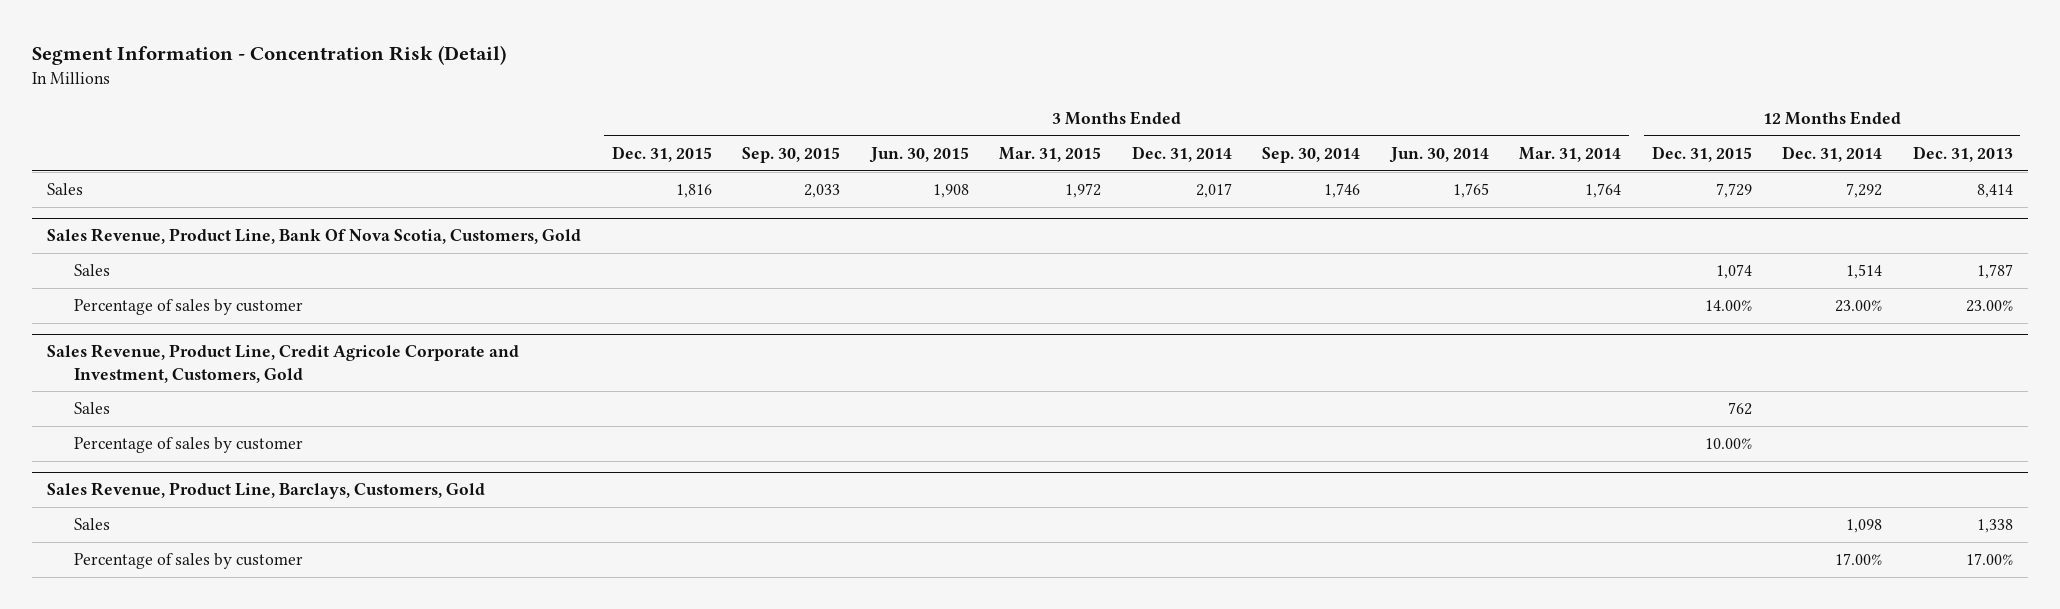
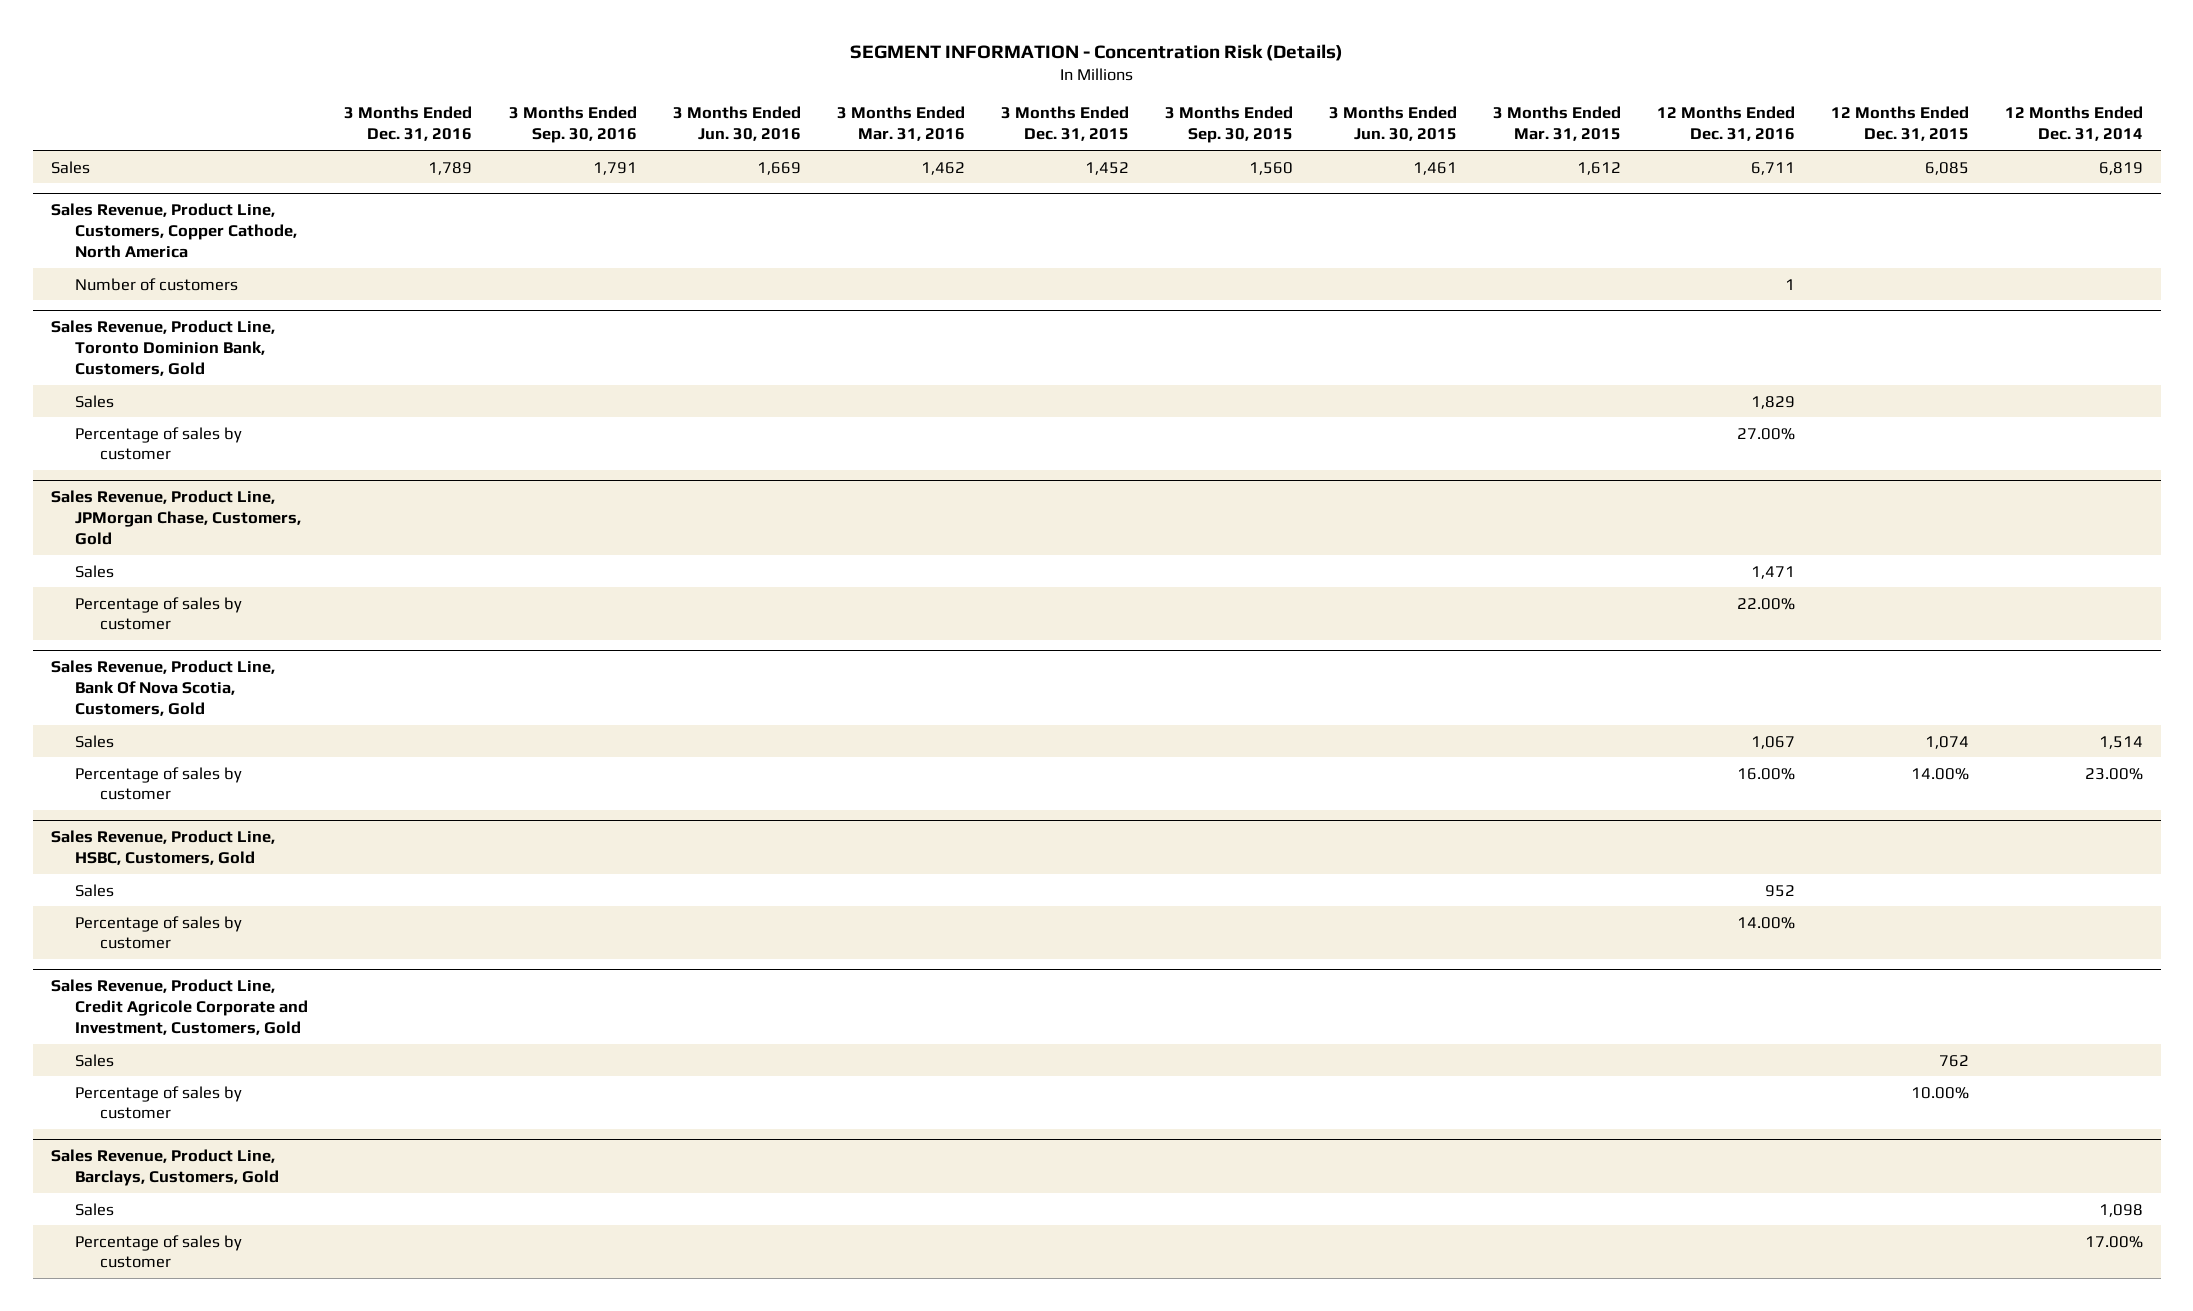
- Segment Information - Concentration Risk (Detail)
+ SEGMENT INFORMATION - Concentration Risk (Details)
- | 3 Months Ended Dec. 31, 2015 | 3 Months Ended Sep. 30, 2015 | 3 Months Ended Jun. 30, 2015 | 3 Months Ended Mar. 31, 2015 | 3 Months Ended Dec. 31, 2014 | 3 Months Ended Sep. 30, 2014 | 3 Months Ended Jun. 30, 2014 | 3 Months Ended Mar. 31, 2014 | 12 Months Ended Dec. 31, 2015 | 12 Months Ended Dec. 31, 2014 | 12 Months Ended Dec. 31, 2013
+ | 3 Months Ended Dec. 31, 2016 | 3 Months Ended Sep. 30, 2016 | 3 Months Ended Jun. 30, 2016 | 3 Months Ended Mar. 31, 2016 | 3 Months Ended Dec. 31, 2015 | 3 Months Ended Sep. 30, 2015 | 3 Months Ended Jun. 30, 2015 | 3 Months Ended Mar. 31, 2015 | 12 Months Ended Dec. 31, 2016 | 12 Months Ended Dec. 31, 2015 | 12 Months Ended Dec. 31, 2014
- Sales | 1,816 | 2,033 | 1,908 | 1,972 | 2,017 | 1,746 | 1,765 | 1,764 | 7,729 | 7,292 | 8,414
+ Sales | 1,789 | 1,791 | 1,669 | 1,462 | 1,452 | 1,560 | 1,461 | 1,612 | 6,711 | 6,085 | 6,819
+ Sales Revenue, Product Line, Customers, Copper Cathode, North America
+ Number of customers | | | | | | | | | 1 | |
+ Sales Revenue, Product Line, Toronto Dominion Bank, Customers, Gold
+ Sales | | | | | | | | | 1,829 | |
+ Percentage of sales by customer | | | | | | | | | 27.00% | |
+ Sales Revenue, Product Line, JPMorgan Chase, Customers, Gold
+ Sales | | | | | | | | | 1,471 | |
+ Percentage of sales by customer | | | | | | | | | 22.00% | |
+ Sales Revenue, Product Line, HSBC, Customers, Gold
+ Sales | | | | | | | | | 952 | |
+ Percentage of sales by customer | | | | | | | | | 14.00% | |

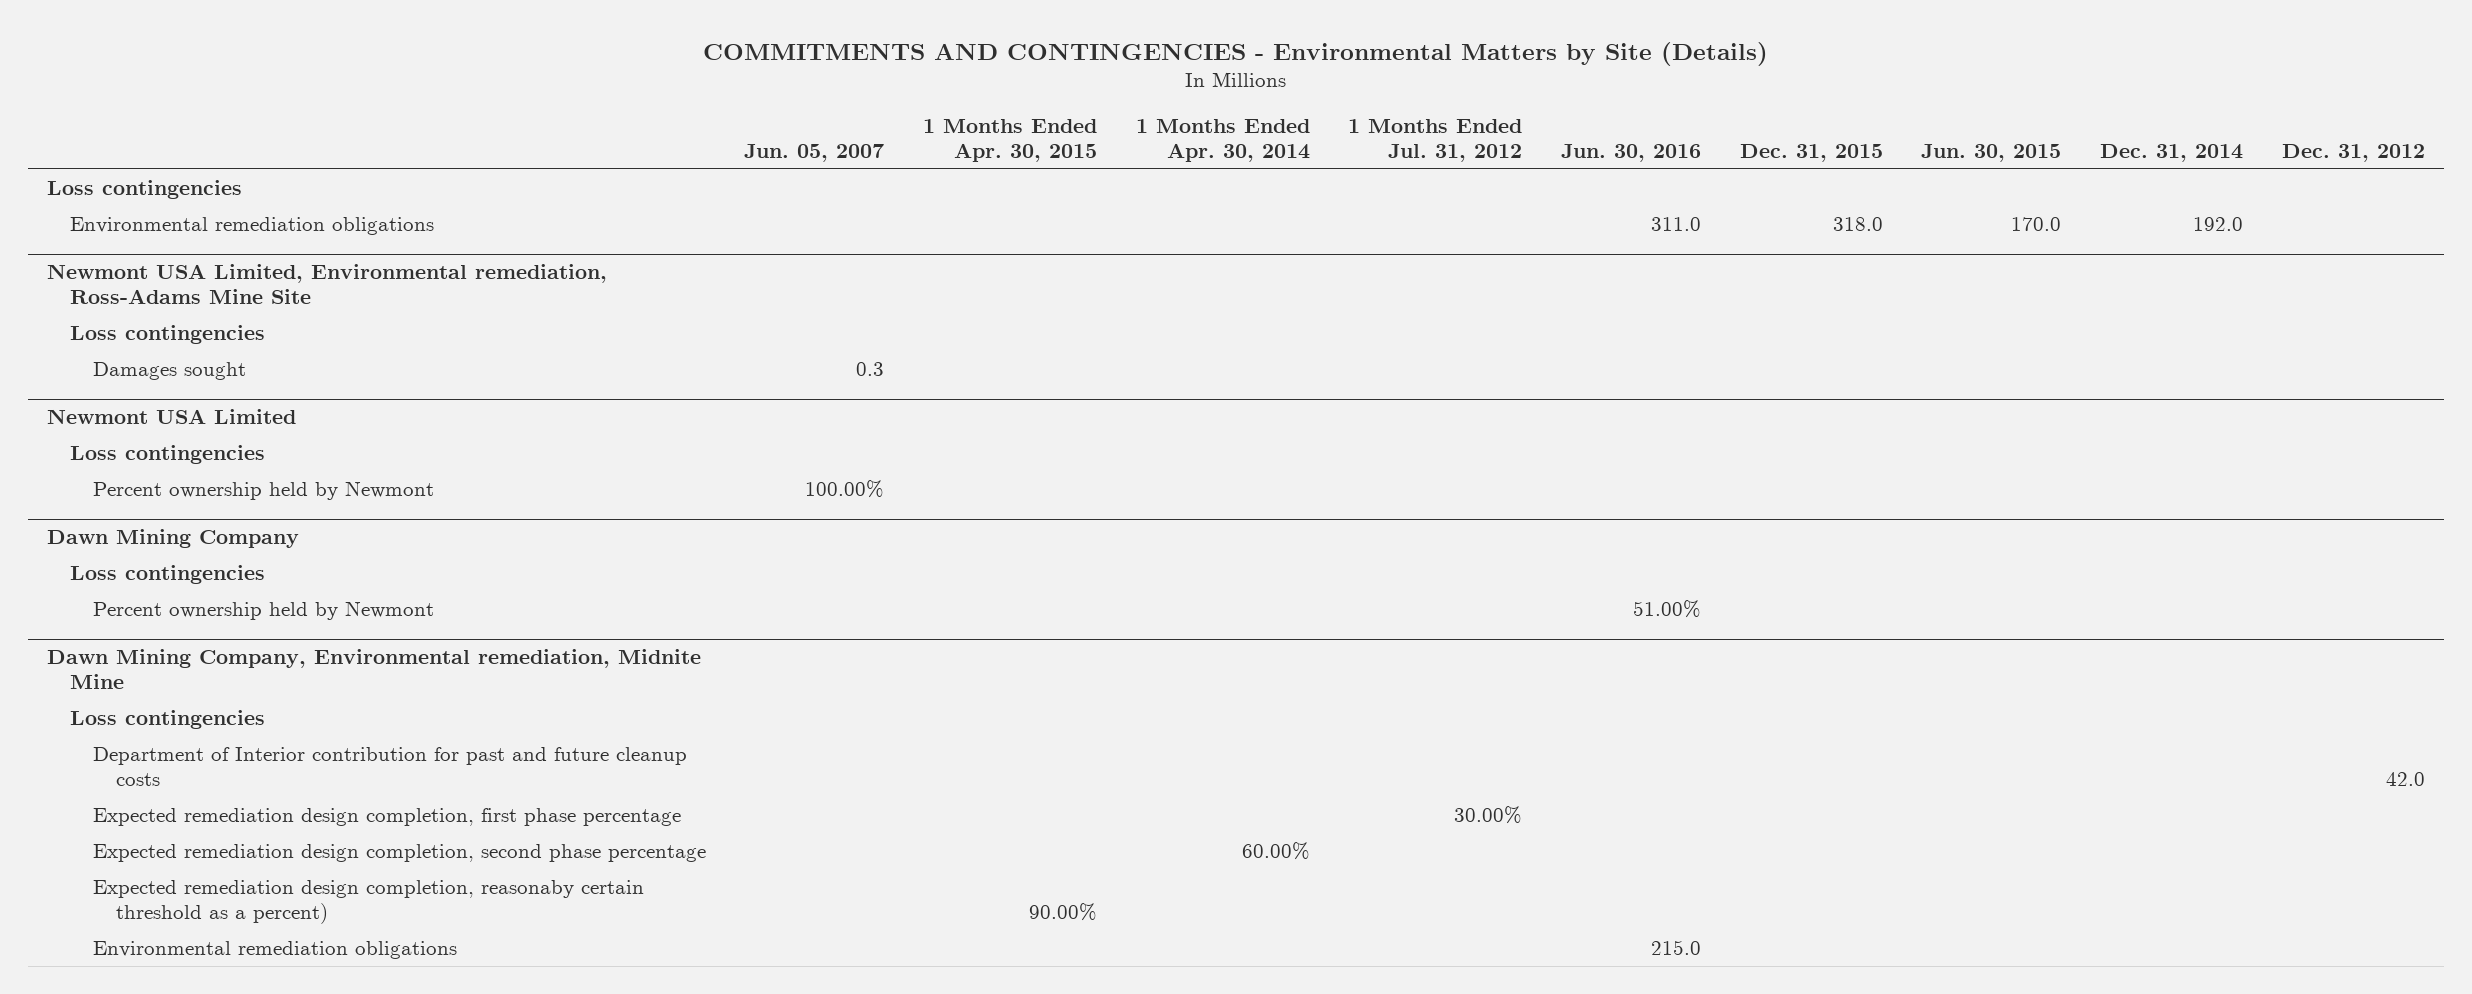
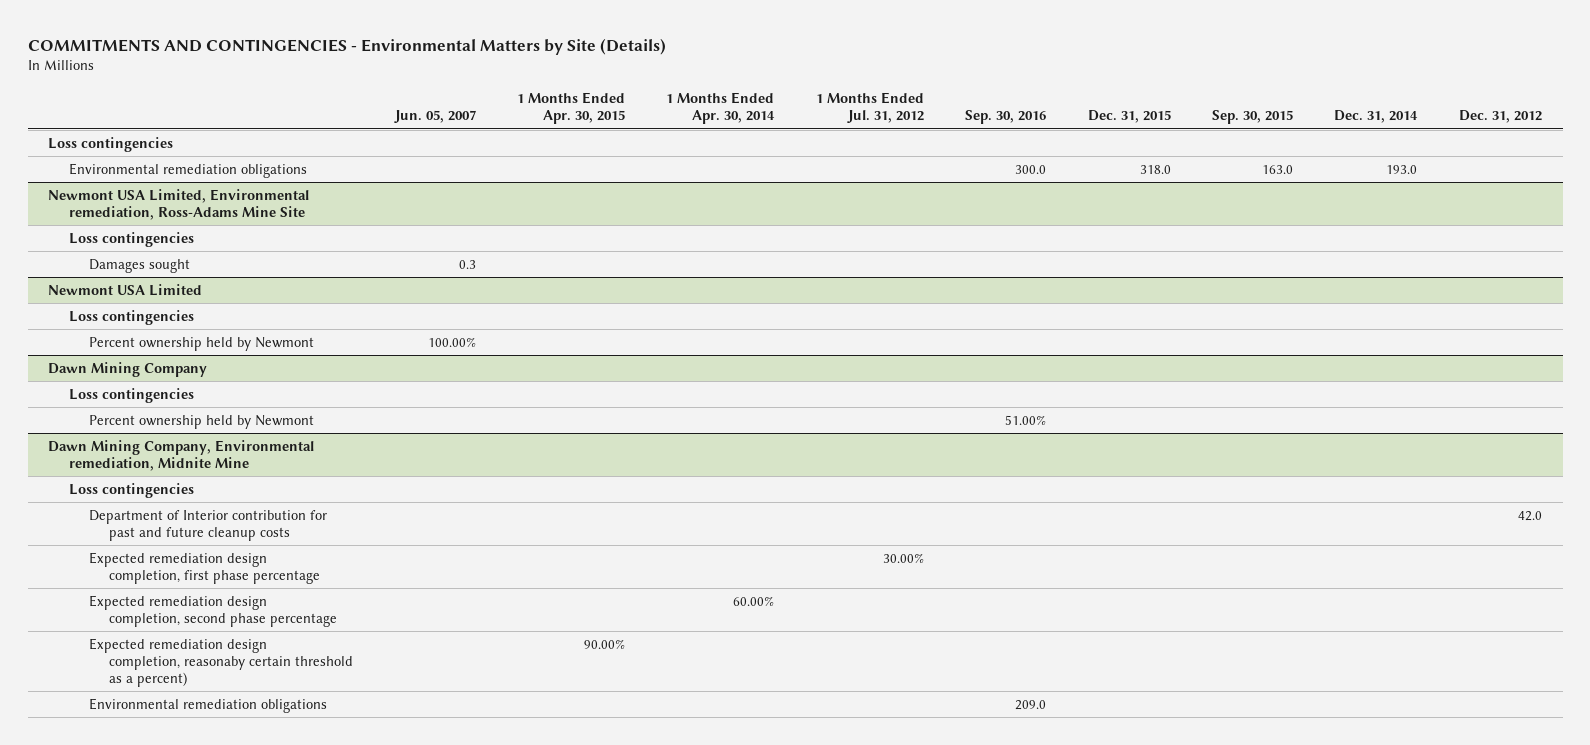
- | Jun. 05, 2007 | 1 Months Ended Apr. 30, 2015 | 1 Months Ended Apr. 30, 2014 | 1 Months Ended Jul. 31, 2012 | Jun. 30, 2016 | Dec. 31, 2015 | Jun. 30, 2015 | Dec. 31, 2014 | Dec. 31, 2012
+ | Jun. 05, 2007 | 1 Months Ended Apr. 30, 2015 | 1 Months Ended Apr. 30, 2014 | 1 Months Ended Jul. 31, 2012 | Sep. 30, 2016 | Dec. 31, 2015 | Sep. 30, 2015 | Dec. 31, 2014 | Dec. 31, 2012
- Environmental remediation obligations | | | | | 311.0 | 318.0 | 170.0 | 192.0 |
+ Environmental remediation obligations | | | | | 300.0 | 318.0 | 163.0 | 193.0 |

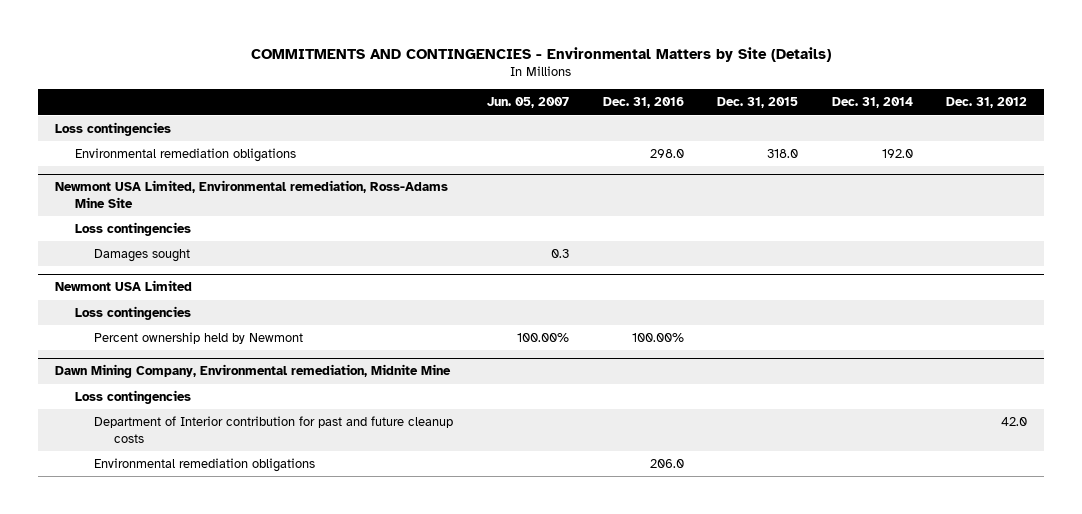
- | Jun. 05, 2007 | 1 Months Ended Apr. 30, 2015 | 1 Months Ended Apr. 30, 2014 | 1 Months Ended Jul. 31, 2012 | Sep. 30, 2016 | Dec. 31, 2015 | Sep. 30, 2015 | Dec. 31, 2014 | Dec. 31, 2012
+ | Jun. 05, 2007 | Dec. 31, 2016 | Dec. 31, 2015 | Dec. 31, 2014 | Dec. 31, 2012
- Environmental remediation obligations | | | | | 300.0 | 318.0 | 163.0 | 193.0 |
+ Environmental remediation obligations | | 298.0 | 318.0 | 192.0 |
- Dawn Mining Company
- Loss contingencies
- Percent ownership held by Newmont | | | | | 51.00% | | | |
@ Dawn Mining Company, Environmental remediation, Midnite Mine
- Expected remediation design completion, first phase percentage | | | | 30.00% | | | | |
- Expected remediation design completion, second phase percentage | | | 60.00% | | | | | |
- Expected remediation design completion, reasonaby certain threshold as a percent) | | 90.00% | | | | | | |

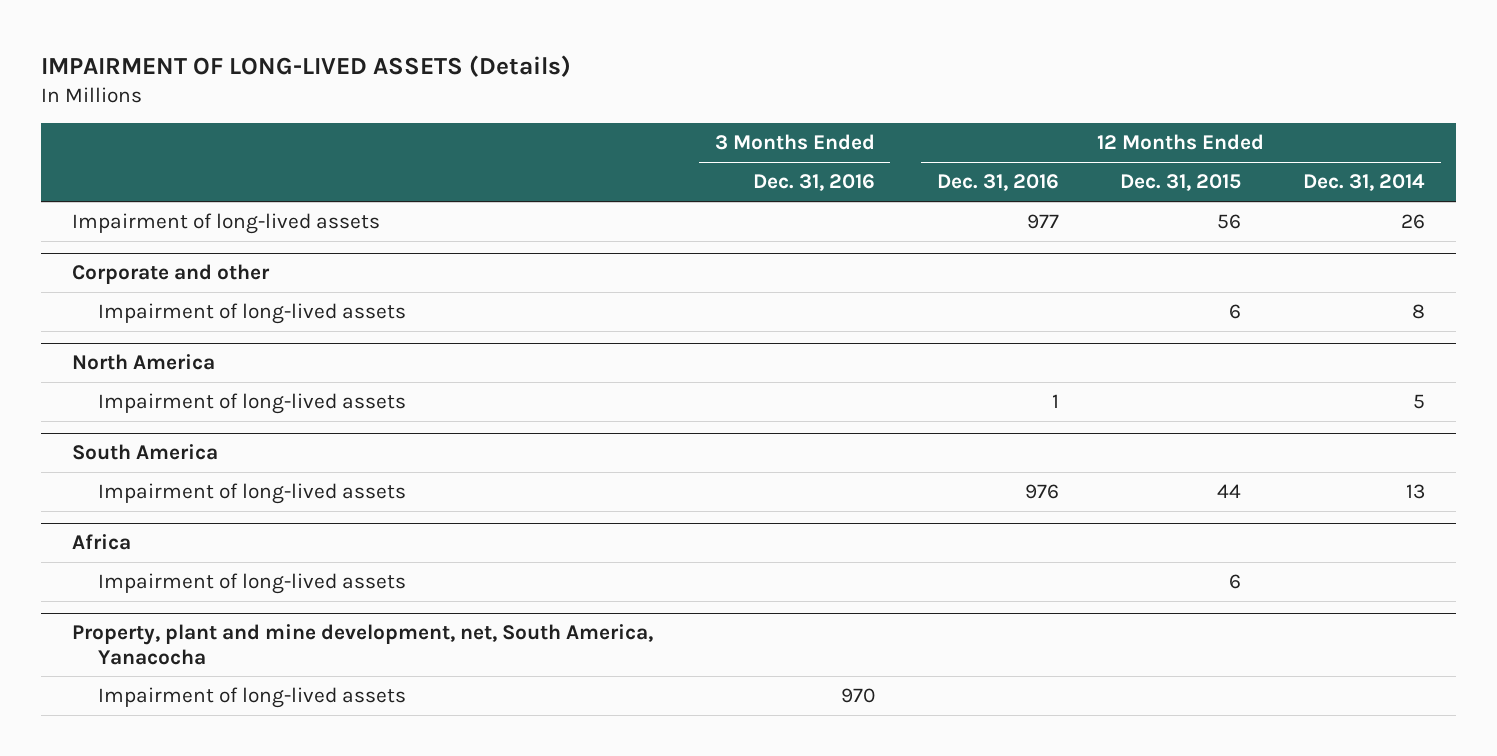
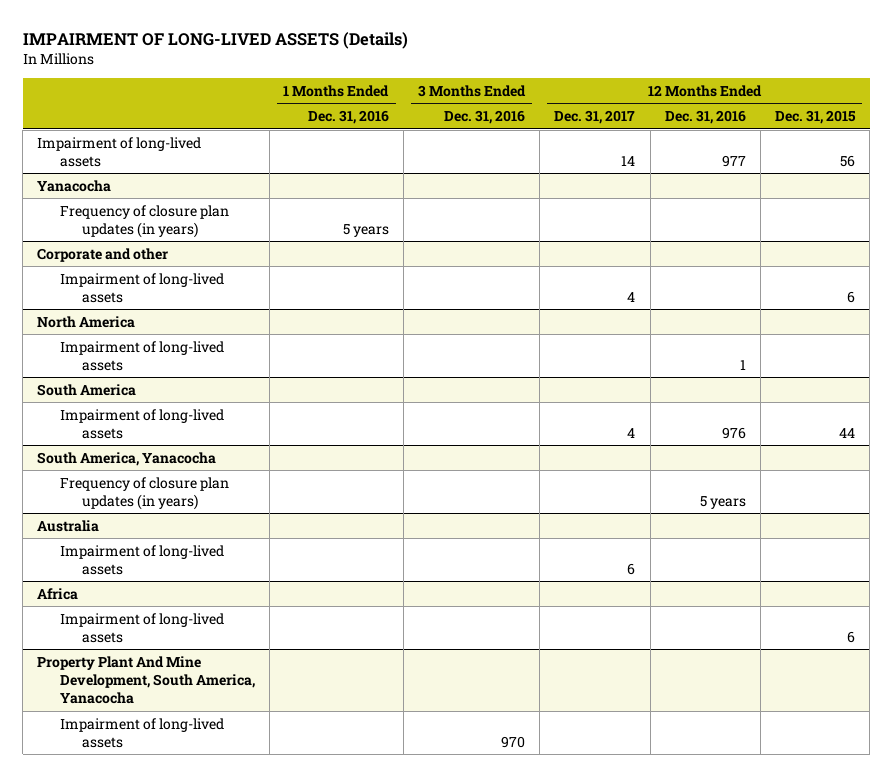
- | 3 Months Ended Dec. 31, 2016 | 12 Months Ended Dec. 31, 2016 | 12 Months Ended Dec. 31, 2015 | 12 Months Ended Dec. 31, 2014
+ | 1 Months Ended Dec. 31, 2016 | 3 Months Ended Dec. 31, 2016 | 12 Months Ended Dec. 31, 2017 | 12 Months Ended Dec. 31, 2016 | 12 Months Ended Dec. 31, 2015
+ Yanacocha
+ Frequency of closure plan updates (in years) | 5 years | | | |
+ South America, Yanacocha
+ Frequency of closure plan updates (in years) | | | | 5 years |
+ Australia
+ Impairment of long-lived assets | | | 6 | |
- Property, plant and mine development, net, South America, Yanacocha
+ Property Plant And Mine Development, South America, Yanacocha

